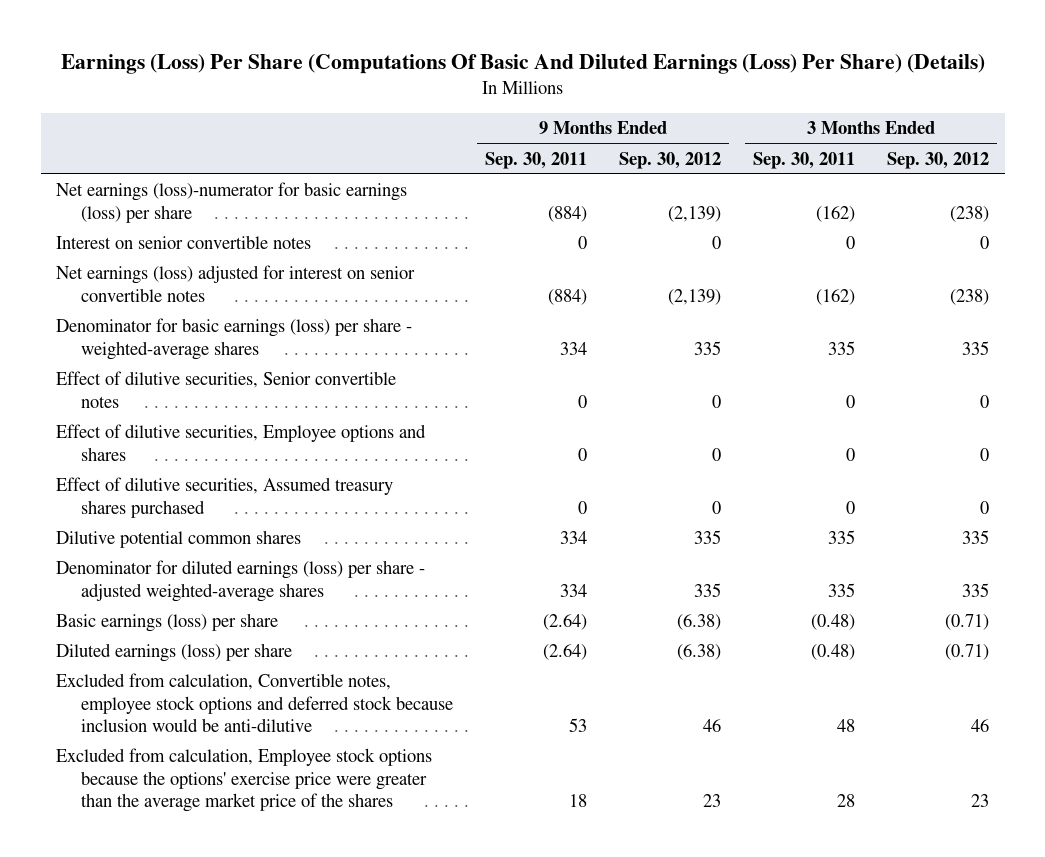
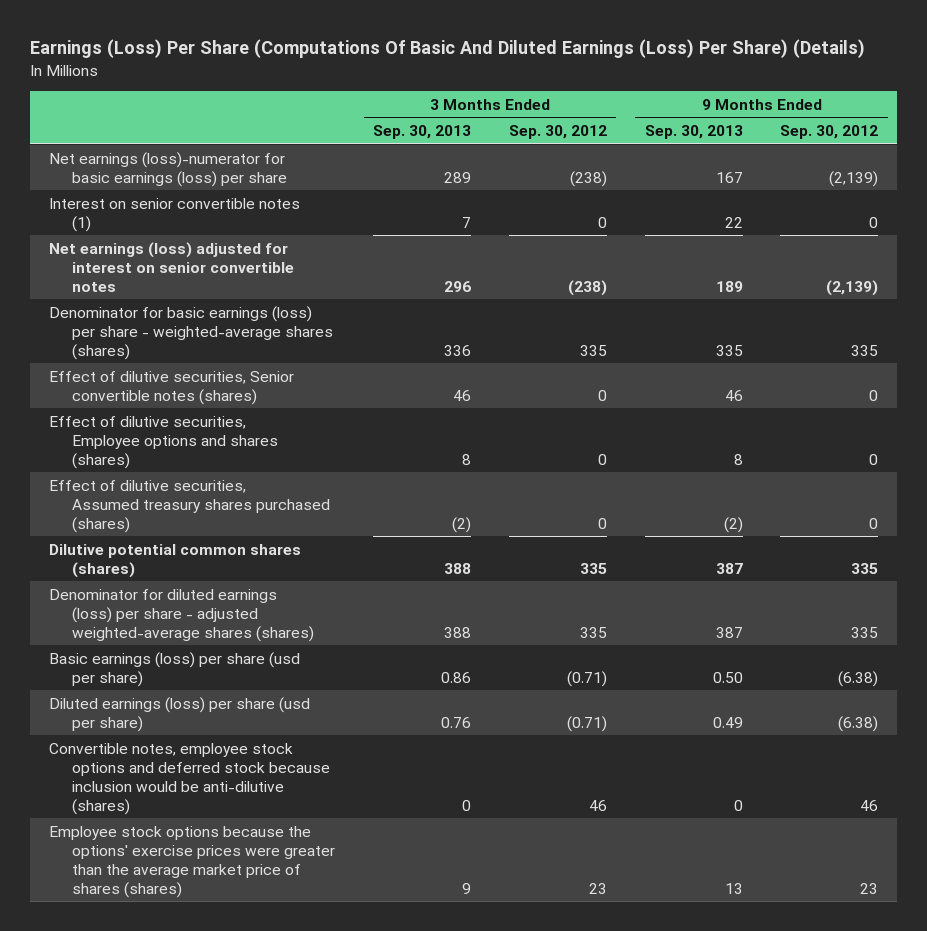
- | 9 Months Ended Sep. 30, 2011 | 9 Months Ended Sep. 30, 2012 | 3 Months Ended Sep. 30, 2011 | 3 Months Ended Sep. 30, 2012
+ | 3 Months Ended Sep. 30, 2013 | 3 Months Ended Sep. 30, 2012 | 9 Months Ended Sep. 30, 2013 | 9 Months Ended Sep. 30, 2012
- Interest on senior convertible notes | 0 | 0 | 0 | 0
+ Interest on senior convertible notes (1) | 7 | 0 | 22 | 0
- Denominator for basic earnings (loss) per share - weighted-average shares | 334 | 335 | 335 | 335
- Effect of dilutive securities, Senior convertible notes | 0 | 0 | 0 | 0
- Effect of dilutive securities, Employee options and shares | 0 | 0 | 0 | 0
- Effect of dilutive securities, Assumed treasury shares purchased | 0 | 0 | 0 | 0
- Dilutive potential common shares | 334 | 335 | 335 | 335
- Denominator for diluted earnings (loss) per share - adjusted weighted-average shares | 334 | 335 | 335 | 335
- Basic earnings (loss) per share | (2.64) | (6.38) | (0.48) | (0.71)
- Diluted earnings (loss) per share | (2.64) | (6.38) | (0.48) | (0.71)
- Excluded from calculation, Convertible notes, employee stock options and deferred stock because inclusion would be anti-dilutive | 53 | 46 | 48 | 46
- Excluded from calculation, Employee stock options because the options' exercise price were greater than the average market price of the shares | 18 | 23 | 28 | 23
+ Denominator for basic earnings (loss) per share - weighted-average shares (shares) | 336 | 335 | 335 | 335
+ Effect of dilutive securities, Senior convertible notes (shares) | 46 | 0 | 46 | 0
+ Effect of dilutive securities, Employee options and shares (shares) | 8 | 0 | 8 | 0
+ Effect of dilutive securities, Assumed treasury shares purchased (shares) | (2) | 0 | (2) | 0
+ Dilutive potential common shares (shares) | 388 | 335 | 387 | 335
+ Denominator for diluted earnings (loss) per share - adjusted weighted-average shares (shares) | 388 | 335 | 387 | 335
+ Basic earnings (loss) per share (usd per share) | 0.86 | (0.71) | 0.50 | (6.38)
+ Diluted earnings (loss) per share (usd per share) | 0.76 | (0.71) | 0.49 | (6.38)
+ Convertible notes, employee stock options and deferred stock because inclusion would be anti-dilutive (shares) | 0 | 46 | 0 | 46
+ Employee stock options because the options' exercise prices were greater than the average market price of shares (shares) | 9 | 23 | 13 | 23

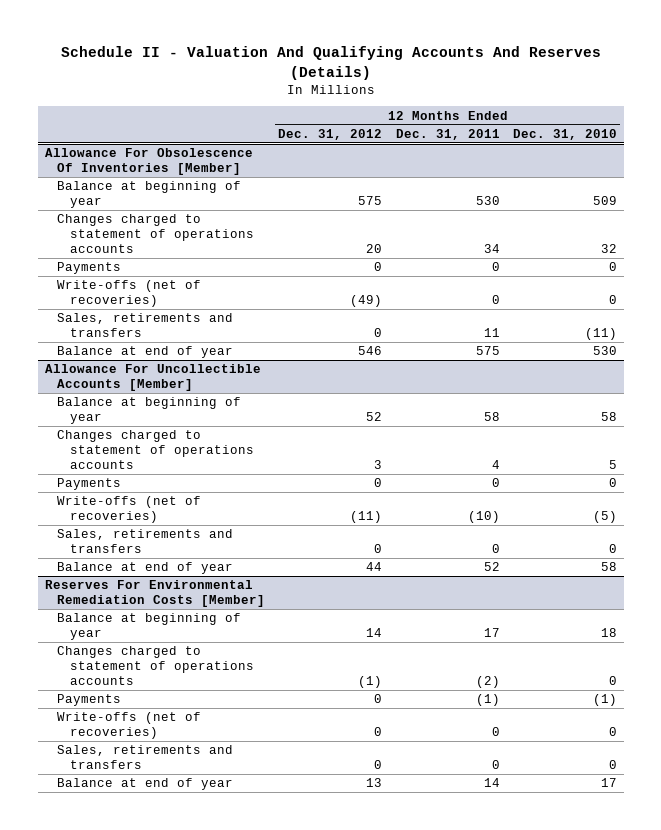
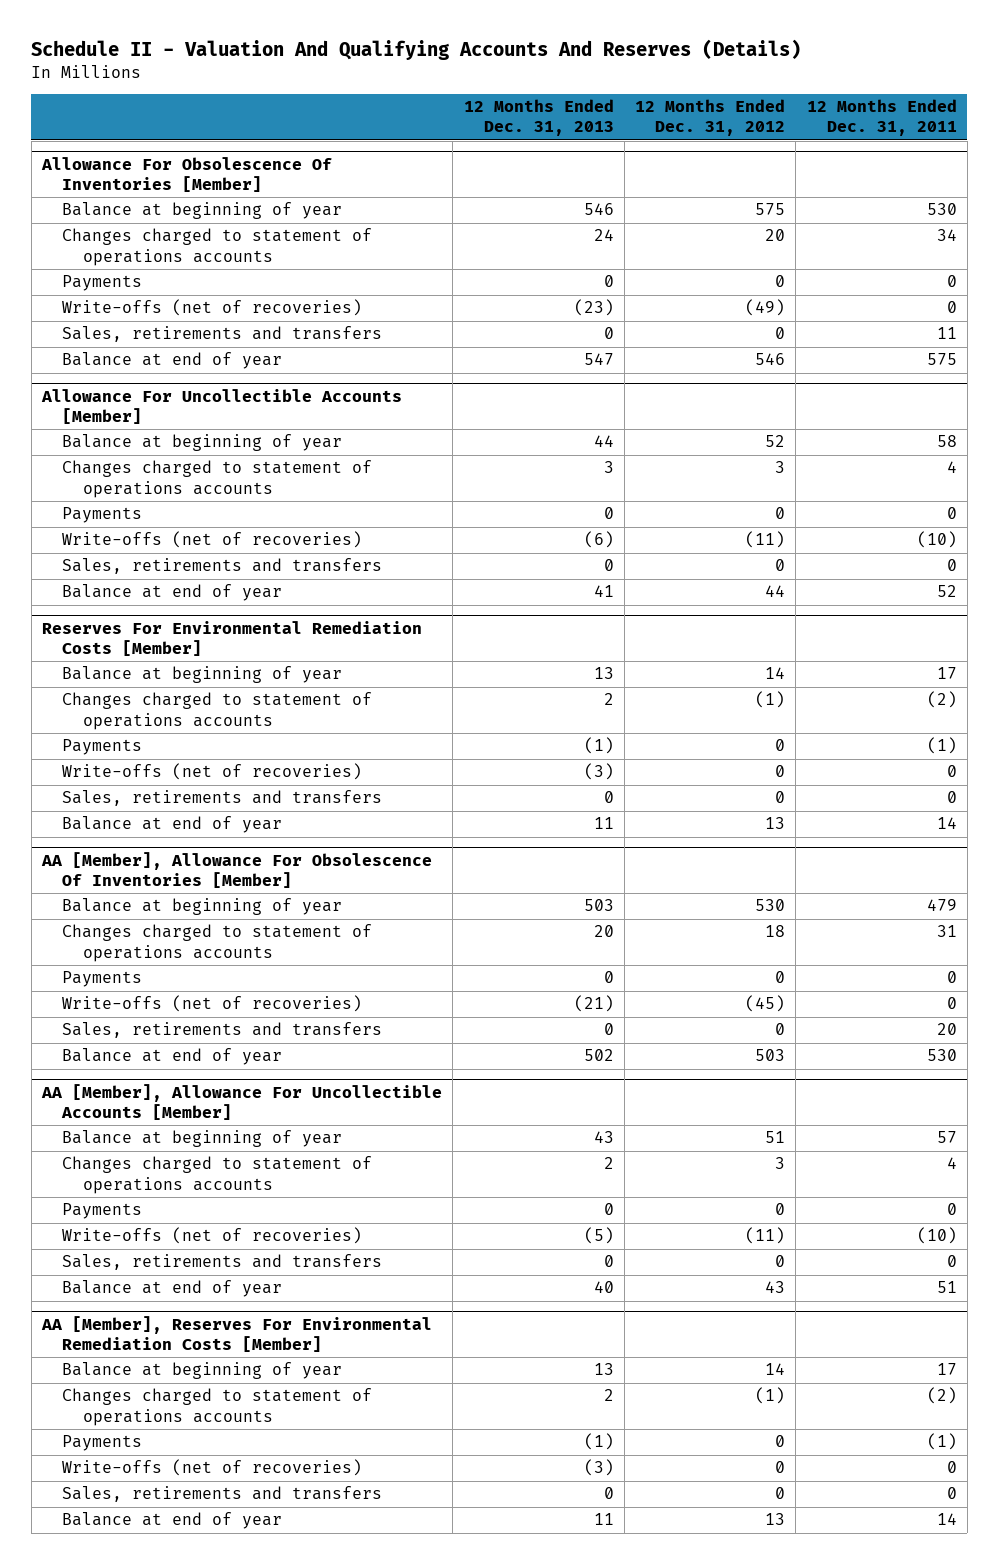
- | 12 Months Ended Dec. 31, 2012 | 12 Months Ended Dec. 31, 2011 | 12 Months Ended Dec. 31, 2010
+ | 12 Months Ended Dec. 31, 2013 | 12 Months Ended Dec. 31, 2012 | 12 Months Ended Dec. 31, 2011
+ AA [Member], Allowance For Obsolescence Of Inventories [Member]
+ Balance at beginning of year | 503 | 530 | 479
+ Changes charged to statement of operations accounts | 20 | 18 | 31
+ Payments | 0 | 0 | 0
+ Write-offs (net of recoveries) | (21) | (45) | 0
+ Sales, retirements and transfers | 0 | 0 | 20
+ Balance at end of year | 502 | 503 | 530
+ AA [Member], Allowance For Uncollectible Accounts [Member]
+ Balance at beginning of year | 43 | 51 | 57
+ Changes charged to statement of operations accounts | 2 | 3 | 4
+ Payments | 0 | 0 | 0
+ Write-offs (net of recoveries) | (5) | (11) | (10)
+ Sales, retirements and transfers | 0 | 0 | 0
+ Balance at end of year | 40 | 43 | 51
+ AA [Member], Reserves For Environmental Remediation Costs [Member]
+ Balance at beginning of year | 13 | 14 | 17
+ Changes charged to statement of operations accounts | 2 | (1) | (2)
+ Payments | (1) | 0 | (1)
+ Write-offs (net of recoveries) | (3) | 0 | 0
+ Sales, retirements and transfers | 0 | 0 | 0
+ Balance at end of year | 11 | 13 | 14

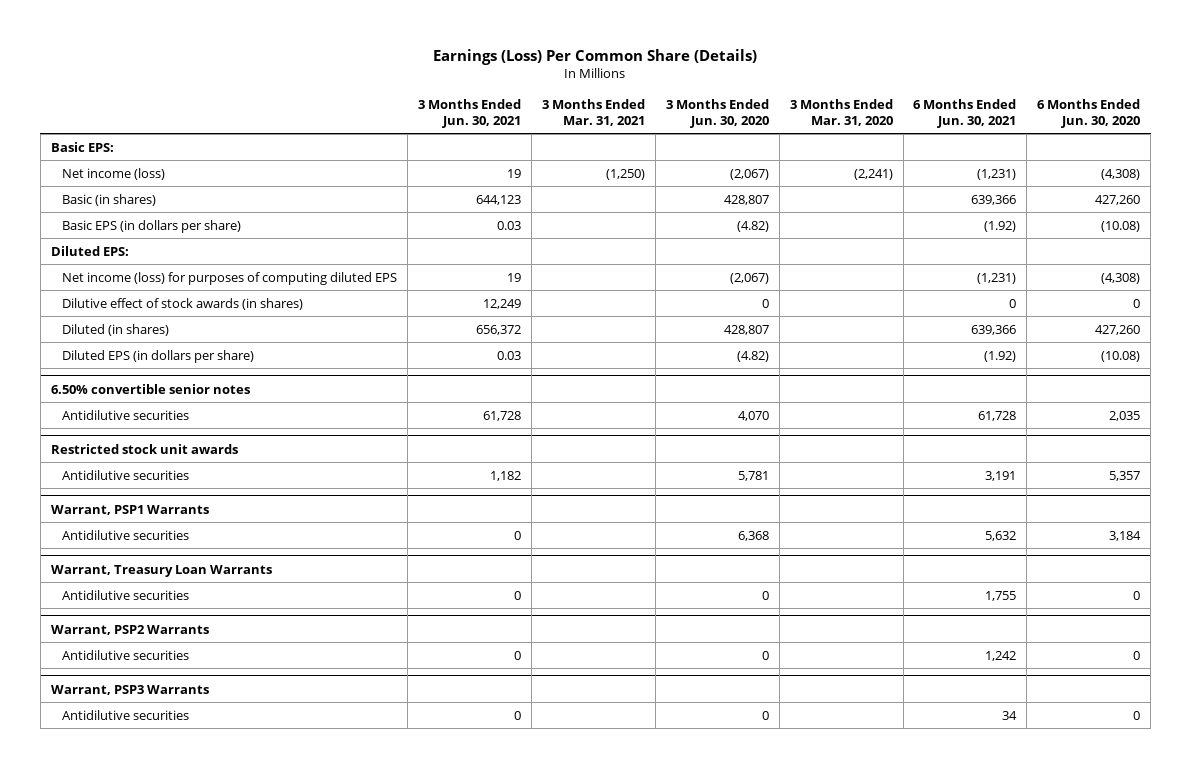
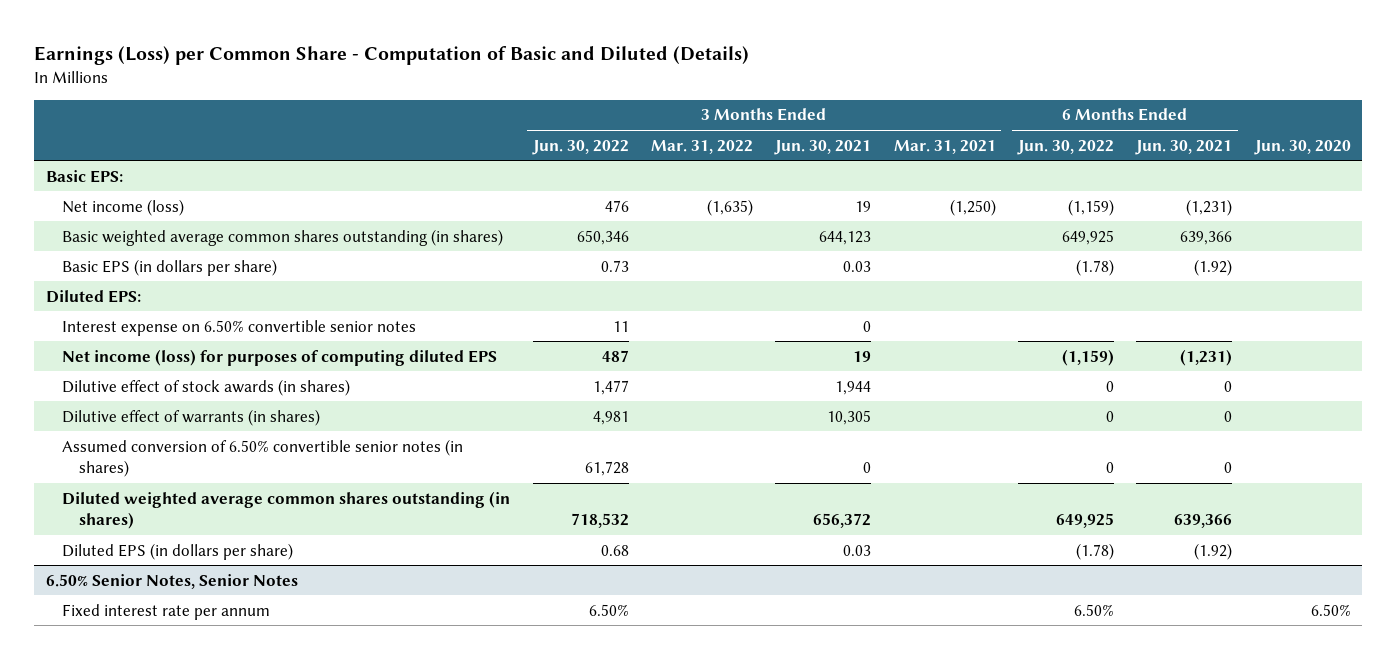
- Earnings (Loss) Per Common Share (Details)
+ Earnings (Loss) per Common Share - Computation of Basic and Diluted (Details)
- | 3 Months Ended Jun. 30, 2021 | 3 Months Ended Mar. 31, 2021 | 3 Months Ended Jun. 30, 2020 | 3 Months Ended Mar. 31, 2020 | 6 Months Ended Jun. 30, 2021 | 6 Months Ended Jun. 30, 2020
+ | 3 Months Ended Jun. 30, 2022 | 3 Months Ended Mar. 31, 2022 | 3 Months Ended Jun. 30, 2021 | 3 Months Ended Mar. 31, 2021 | 6 Months Ended Jun. 30, 2022 | 6 Months Ended Jun. 30, 2021 | Jun. 30, 2020
- Basic (in shares) | 644,123 | | 428,807 | | 639,366 | 427,260
+ Basic weighted average common shares outstanding (in shares) | 650,346 | | 644,123 | | 649,925 | 639,366 |
+ Interest expense on 6.50% convertible senior notes | 11 | | 0 | | | |
- Dilutive effect of stock awards (in shares) | 12,249 | | 0 | | 0 | 0
- Diluted (in shares) | 656,372 | | 428,807 | | 639,366 | 427,260
+ Dilutive effect of stock awards (in shares) | 1,477 | | 1,944 | | 0 | 0 |
+ Dilutive effect of warrants (in shares) | 4,981 | | 10,305 | | 0 | 0 |
+ Assumed conversion of 6.50% convertible senior notes (in shares) | 61,728 | | 0 | | 0 | 0 |
+ Diluted weighted average common shares outstanding (in shares) | 718,532 | | 656,372 | | 649,925 | 639,366 |
- 6.50% convertible senior notes
- Antidilutive securities | 61,728 | | 4,070 | | 61,728 | 2,035
- Restricted stock unit awards
- Antidilutive securities | 1,182 | | 5,781 | | 3,191 | 5,357
- Warrant, PSP1 Warrants
- Antidilutive securities | 0 | | 6,368 | | 5,632 | 3,184
- Warrant, Treasury Loan Warrants
- Antidilutive securities | 0 | | 0 | | 1,755 | 0
- Warrant, PSP2 Warrants
- Antidilutive securities | 0 | | 0 | | 1,242 | 0
- Warrant, PSP3 Warrants
- Antidilutive securities | 0 | | 0 | | 34 | 0
+ 6.50% Senior Notes, Senior Notes
+ Fixed interest rate per annum | 6.50% | | | | 6.50% | | 6.50%

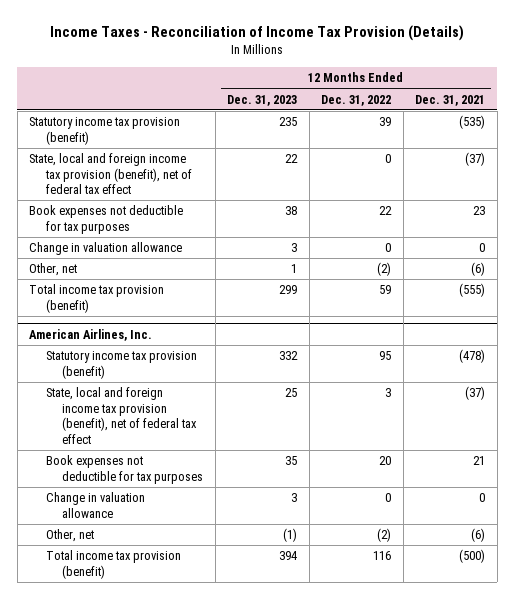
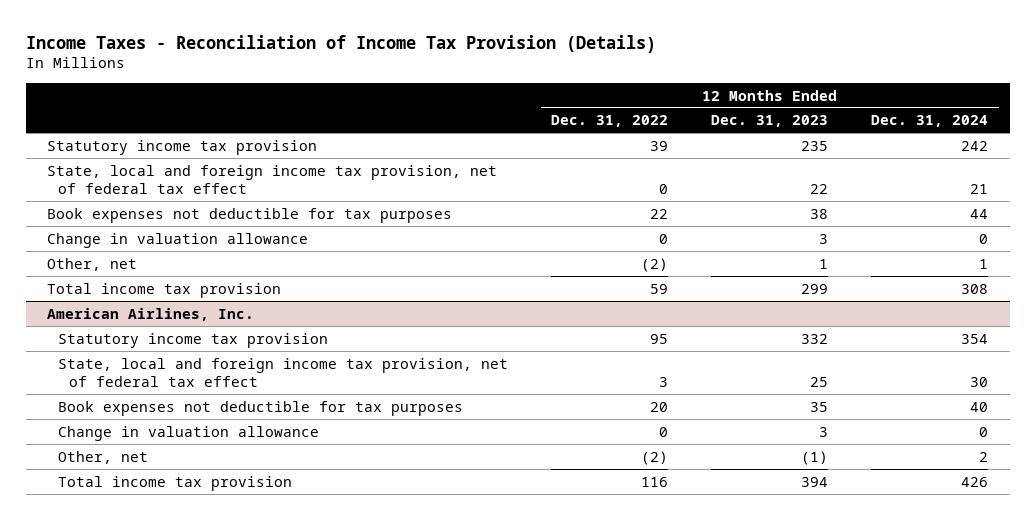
- | 12 Months Ended Dec. 31, 2023 | 12 Months Ended Dec. 31, 2022 | 12 Months Ended Dec. 31, 2021
+ | 12 Months Ended Dec. 31, 2022 | 12 Months Ended Dec. 31, 2023 | 12 Months Ended Dec. 31, 2024
- Statutory income tax provision (benefit) | 235 | 39 | (535)
- State, local and foreign income tax provision (benefit), net of federal tax effect | 22 | 0 | (37)
+ Statutory income tax provision | 39 | 235 | 242
+ State, local and foreign income tax provision, net of federal tax effect | 0 | 22 | 21
- Total income tax provision (benefit) | 299 | 59 | (555)
+ Total income tax provision | 59 | 299 | 308
@ American Airlines, Inc.
- Statutory income tax provision (benefit) | 332 | 95 | (478)
- State, local and foreign income tax provision (benefit), net of federal tax effect | 25 | 3 | (37)
+ Statutory income tax provision | 95 | 332 | 354
+ State, local and foreign income tax provision, net of federal tax effect | 3 | 25 | 30
- Total income tax provision (benefit) | 394 | 116 | (500)
+ Total income tax provision | 116 | 394 | 426

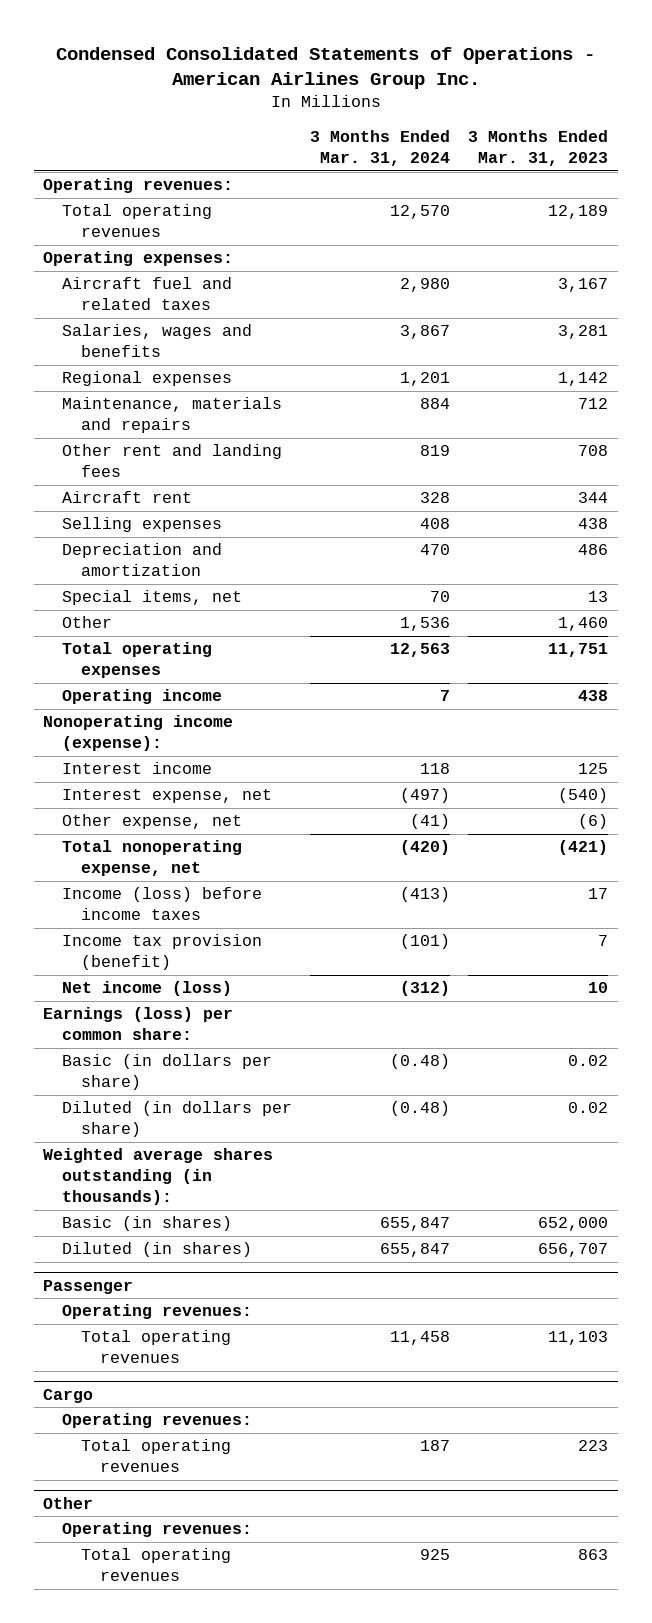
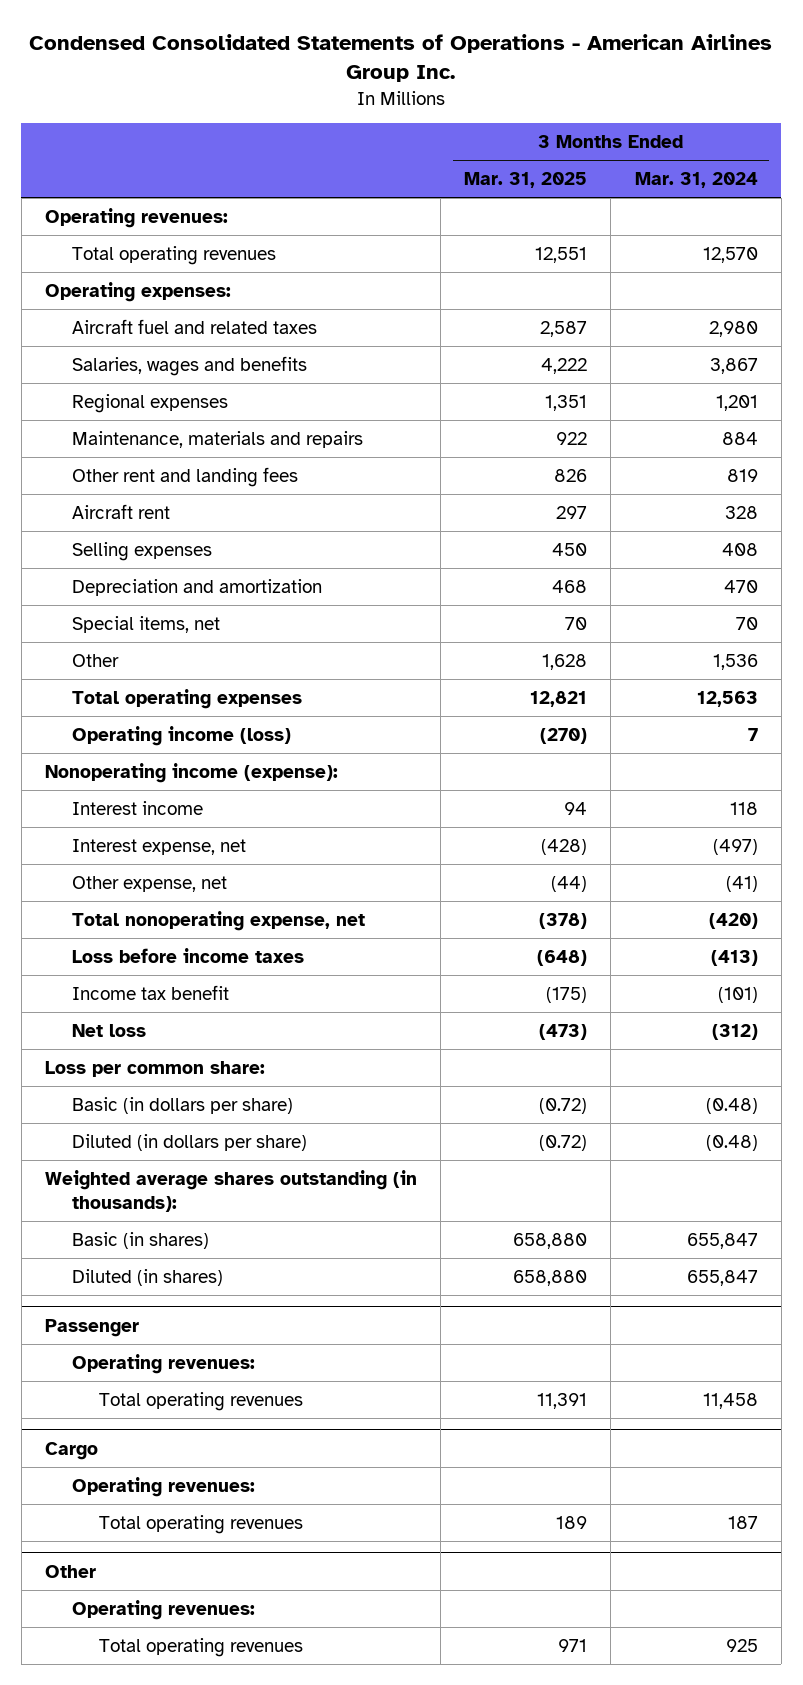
- | 3 Months Ended Mar. 31, 2024 | 3 Months Ended Mar. 31, 2023
+ | 3 Months Ended Mar. 31, 2025 | 3 Months Ended Mar. 31, 2024
- Operating income | 7 | 438
+ Operating income (loss) | (270) | 7
- Income (loss) before income taxes | (413) | 17
- Income tax provision (benefit) | (101) | 7
- Net income (loss) | (312) | 10
- Earnings (loss) per common share:
+ Loss before income taxes | (648) | (413)
+ Income tax benefit | (175) | (101)
+ Net loss | (473) | (312)
+ Loss per common share:

